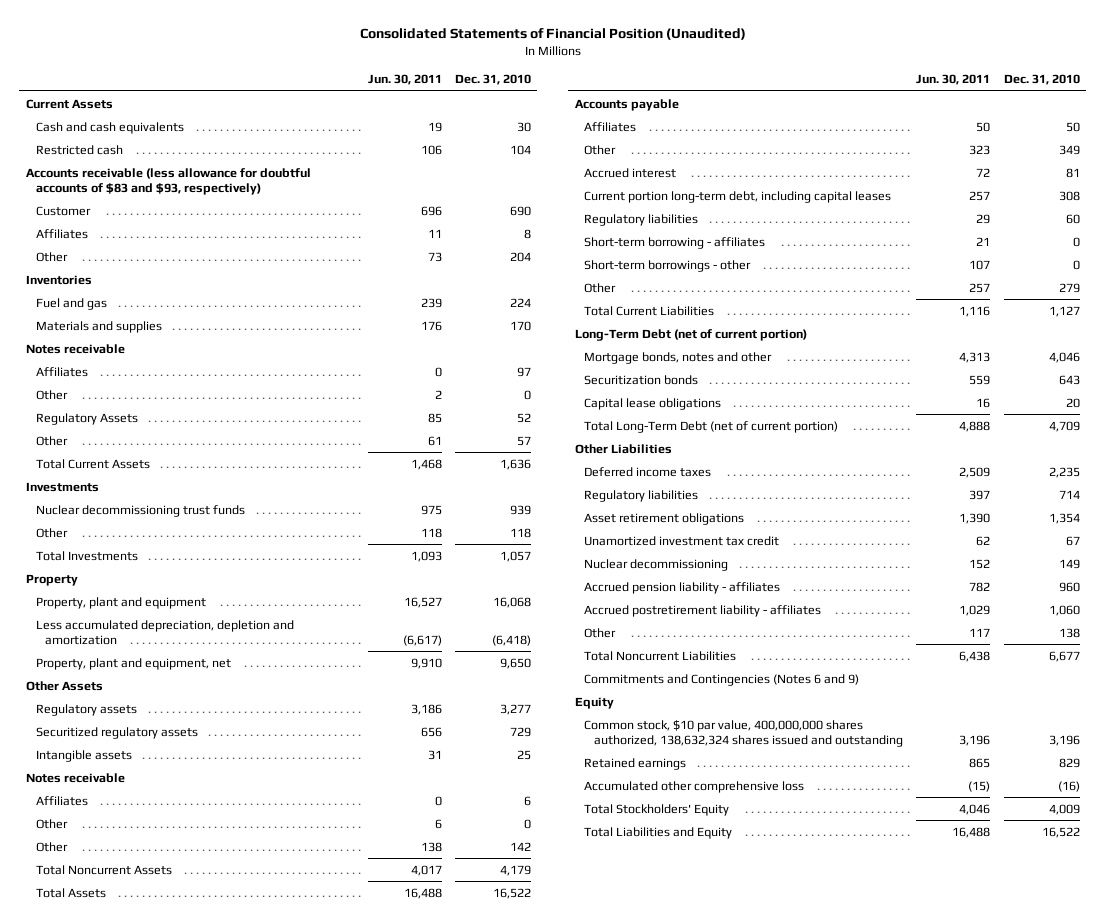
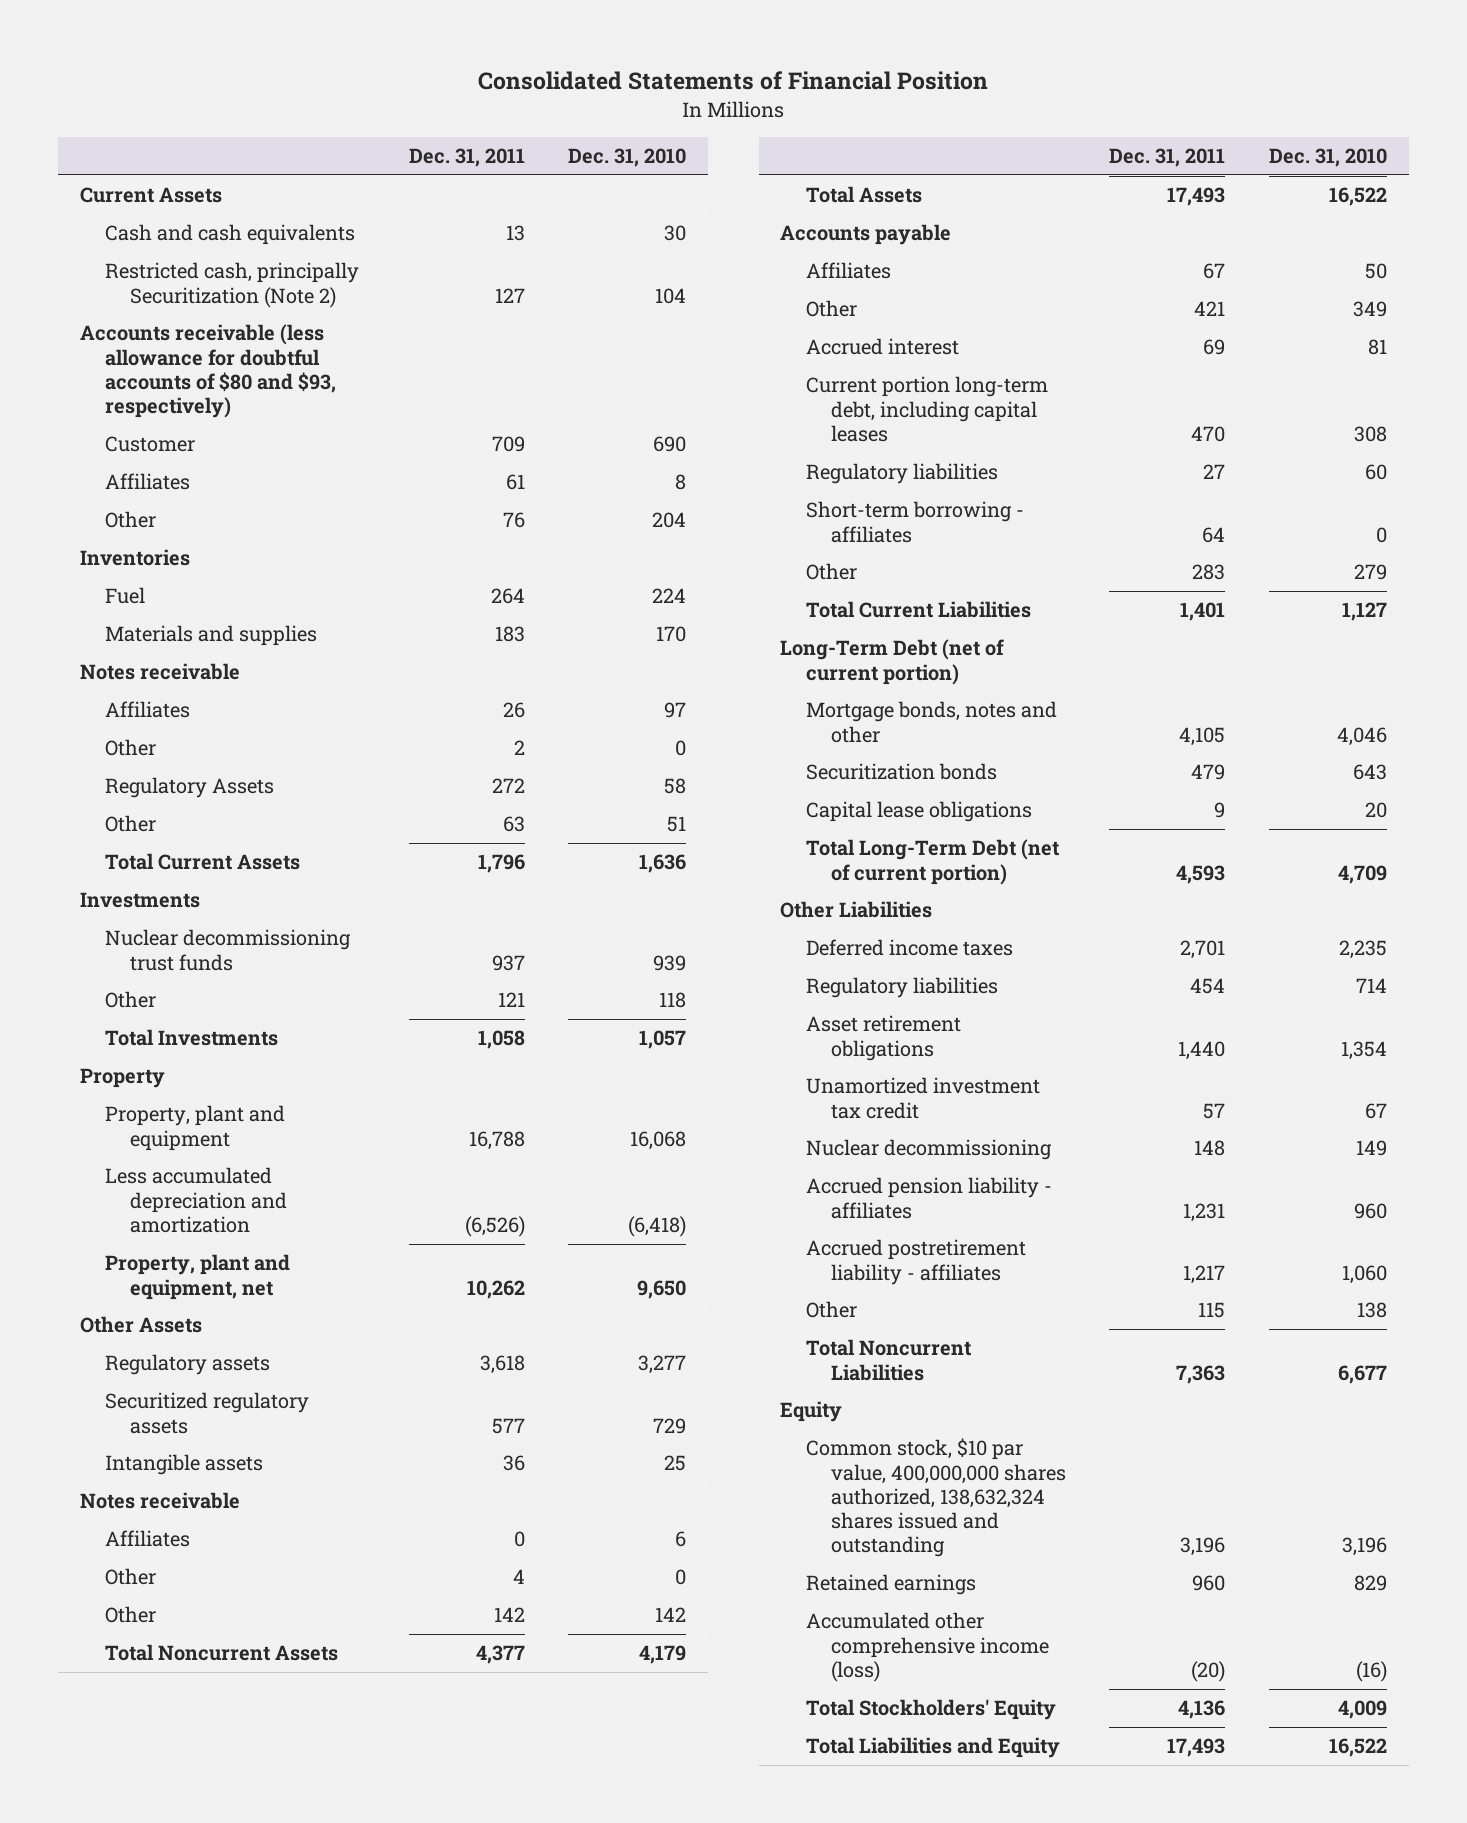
- Consolidated Statements of Financial Position (Unaudited)
+ Consolidated Statements of Financial Position
- | Jun. 30, 2011 | Dec. 31, 2010
+ | Dec. 31, 2011 | Dec. 31, 2010
- Restricted cash | 106 | 104
- Accounts receivable (less allowance for doubtful accounts of $83 and $93, respectively)
+ Restricted cash, principally Securitization (Note 2) | 127 | 104
+ Accounts receivable (less allowance for doubtful accounts of $80 and $93, respectively)
- Fuel and gas | 239 | 224
+ Fuel | 264 | 224
- Regulatory Assets | 85 | 52
- Other | 61 | 57
+ Regulatory Assets | 272 | 58
+ Other | 63 | 51
- Less accumulated depreciation, depletion and amortization | (6,617) | (6,418)
+ Less accumulated depreciation and amortization | (6,526) | (6,418)
- Short-term borrowings - other | 107 | 0
- Commitments and Contingencies (Notes 6 and 9)
- Accumulated other comprehensive loss | (15) | (16)
+ Accumulated other comprehensive income (loss) | (20) | (16)

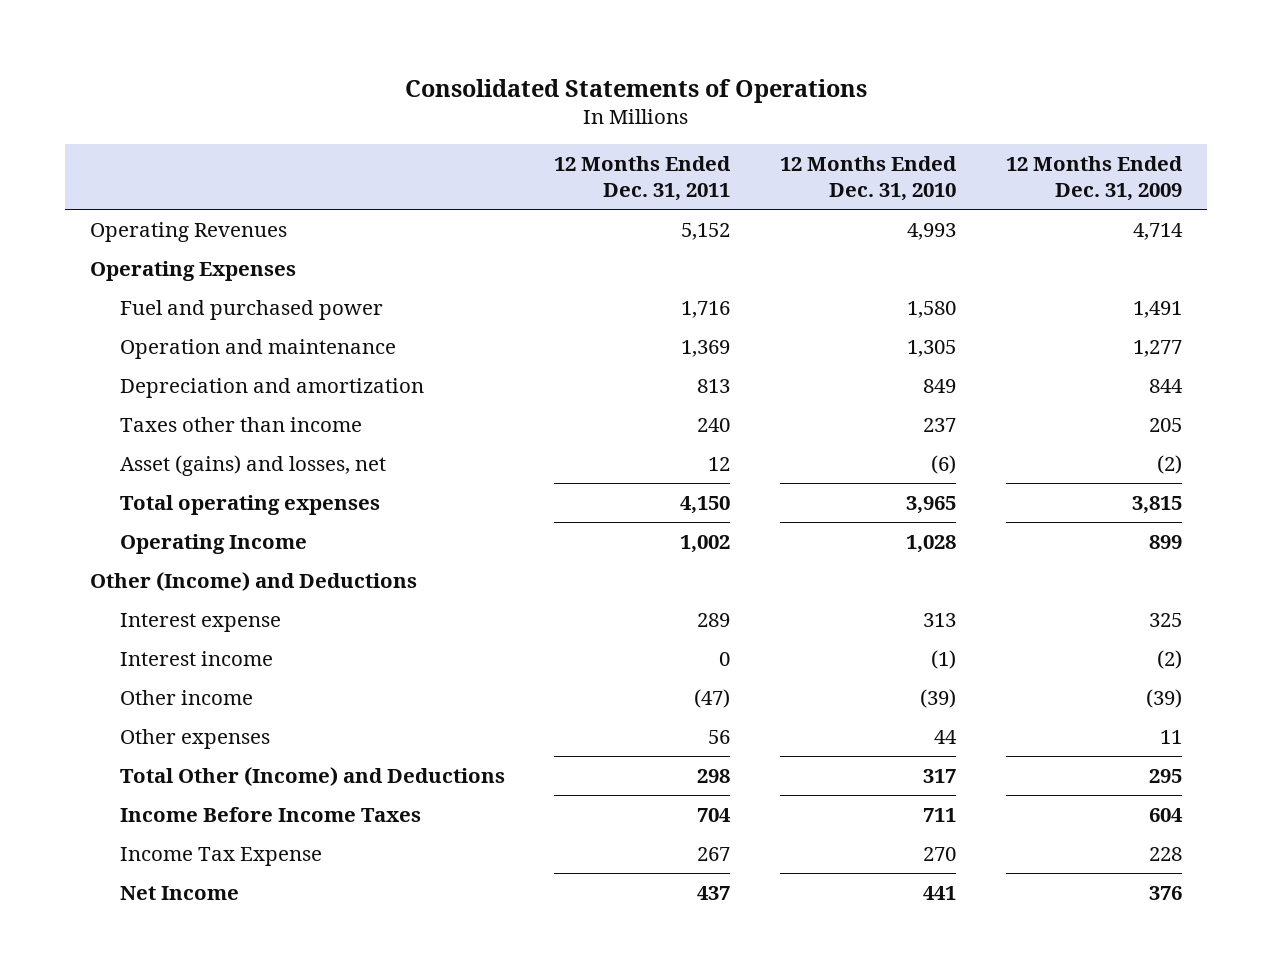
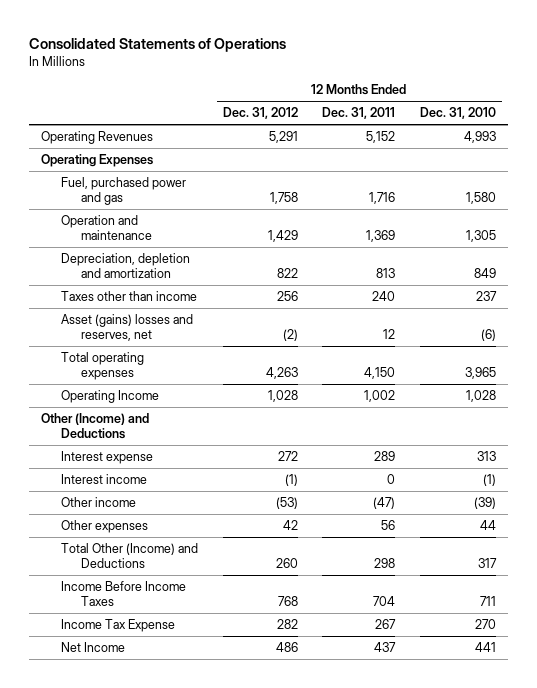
- | 12 Months Ended Dec. 31, 2011 | 12 Months Ended Dec. 31, 2010 | 12 Months Ended Dec. 31, 2009
+ | 12 Months Ended Dec. 31, 2012 | 12 Months Ended Dec. 31, 2011 | 12 Months Ended Dec. 31, 2010
- Fuel and purchased power | 1,716 | 1,580 | 1,491
+ Fuel, purchased power and gas | 1,758 | 1,716 | 1,580
- Depreciation and amortization | 813 | 849 | 844
+ Depreciation, depletion and amortization | 822 | 813 | 849
- Asset (gains) and losses, net | 12 | (6) | (2)
+ Asset (gains) losses and reserves, net | (2) | 12 | (6)

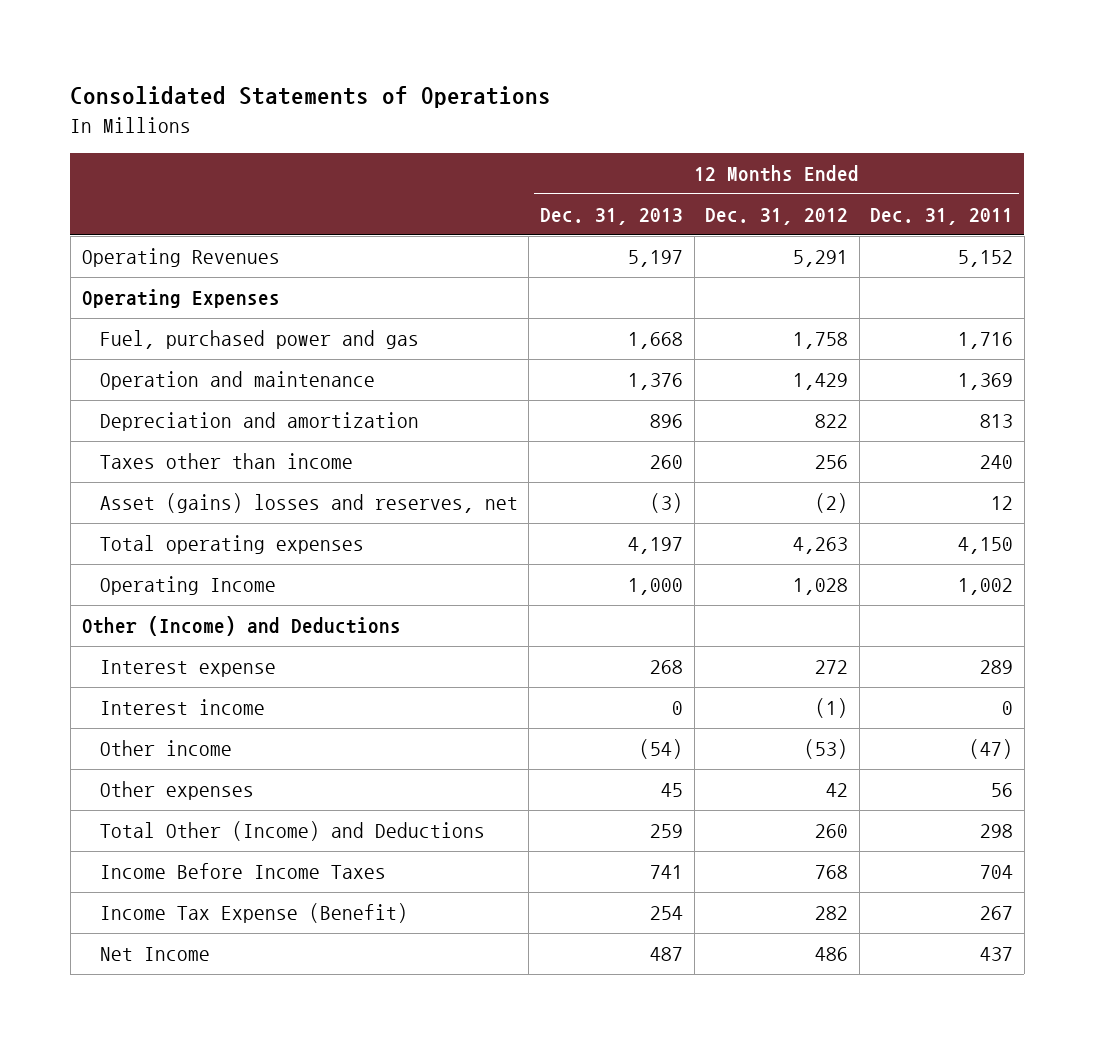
- | 12 Months Ended Dec. 31, 2012 | 12 Months Ended Dec. 31, 2011 | 12 Months Ended Dec. 31, 2010
+ | 12 Months Ended Dec. 31, 2013 | 12 Months Ended Dec. 31, 2012 | 12 Months Ended Dec. 31, 2011
- Depreciation, depletion and amortization | 822 | 813 | 849
+ Depreciation and amortization | 896 | 822 | 813
- Income Tax Expense | 282 | 267 | 270
+ Income Tax Expense (Benefit) | 254 | 282 | 267

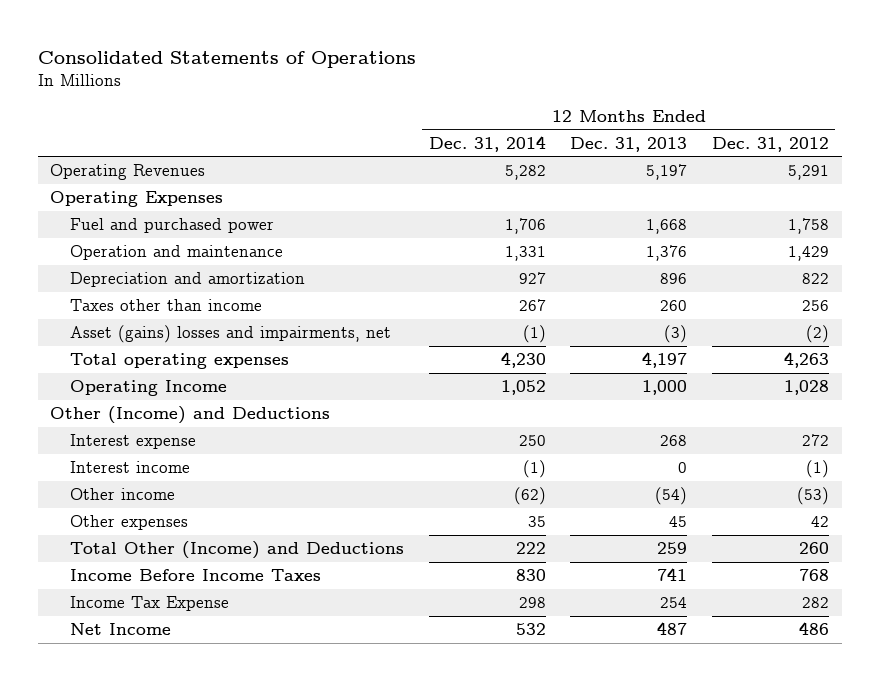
- | 12 Months Ended Dec. 31, 2013 | 12 Months Ended Dec. 31, 2012 | 12 Months Ended Dec. 31, 2011
+ | 12 Months Ended Dec. 31, 2014 | 12 Months Ended Dec. 31, 2013 | 12 Months Ended Dec. 31, 2012
- Fuel, purchased power and gas | 1,668 | 1,758 | 1,716
+ Fuel and purchased power | 1,706 | 1,668 | 1,758
- Asset (gains) losses and reserves, net | (3) | (2) | 12
+ Asset (gains) losses and impairments, net | (1) | (3) | (2)
- Income Tax Expense (Benefit) | 254 | 282 | 267
+ Income Tax Expense | 298 | 254 | 282

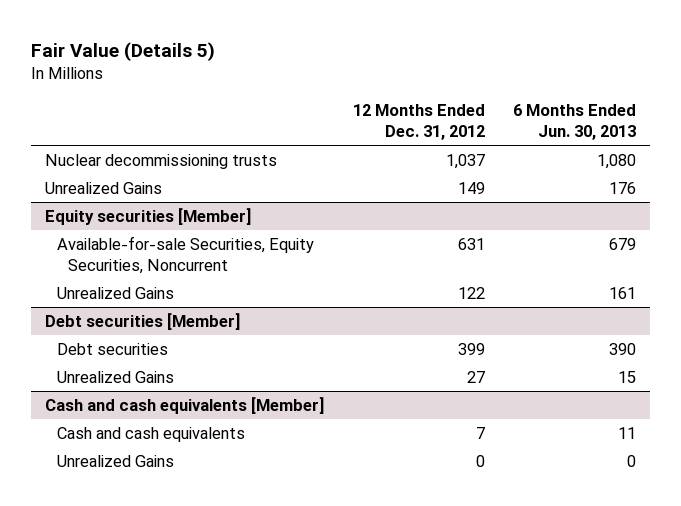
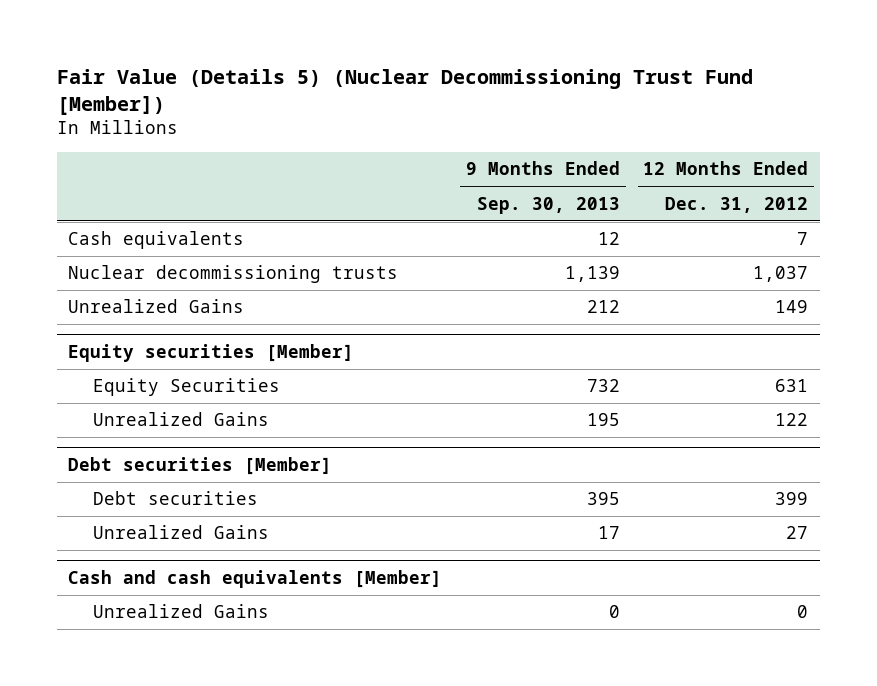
- Fair Value (Details 5)
+ Fair Value (Details 5) (Nuclear Decommissioning Trust Fund [Member])
- | 12 Months Ended Dec. 31, 2012 | 6 Months Ended Jun. 30, 2013
+ | 9 Months Ended Sep. 30, 2013 | 12 Months Ended Dec. 31, 2012
+ Cash equivalents | 12 | 7
@ Equity securities [Member]
- Available-for-sale Securities, Equity Securities, Noncurrent | 631 | 679
+ Equity Securities | 732 | 631
@ Cash and cash equivalents [Member]
- Cash and cash equivalents | 7 | 11

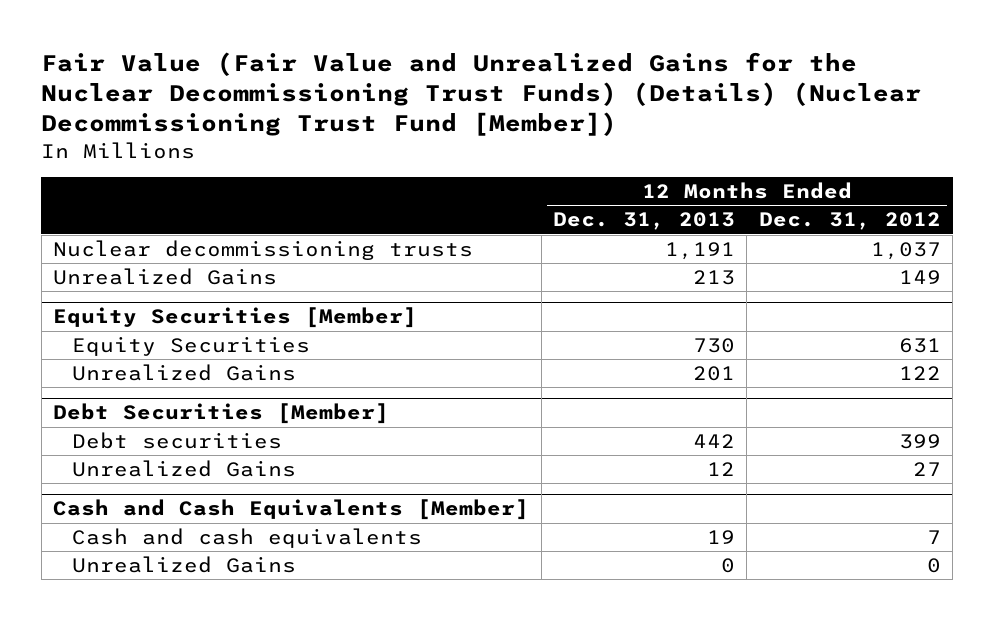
- Fair Value (Details 5) (Nuclear Decommissioning Trust Fund [Member])
+ Fair Value (Fair Value and Unrealized Gains for the Nuclear Decommissioning Trust Funds) (Details) (Nuclear Decommissioning Trust Fund [Member])
- | 9 Months Ended Sep. 30, 2013 | 12 Months Ended Dec. 31, 2012
+ | 12 Months Ended Dec. 31, 2013 | 12 Months Ended Dec. 31, 2012
- Cash equivalents | 12 | 7
- Equity securities [Member]
+ Equity Securities [Member]
- Debt securities [Member]
+ Debt Securities [Member]
- Cash and cash equivalents [Member]
+ Cash and Cash Equivalents [Member]
+ Cash and cash equivalents | 19 | 7

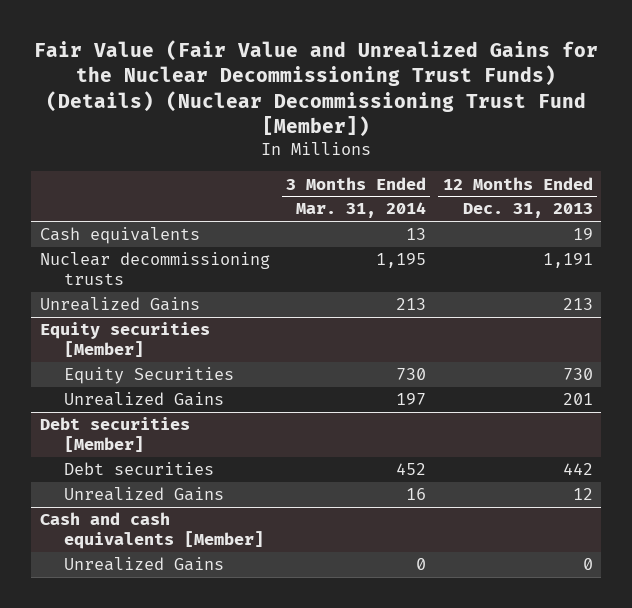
- | 12 Months Ended Dec. 31, 2013 | 12 Months Ended Dec. 31, 2012
+ | 3 Months Ended Mar. 31, 2014 | 12 Months Ended Dec. 31, 2013
+ Cash equivalents | 13 | 19
- Equity Securities [Member]
+ Equity securities [Member]
- Debt Securities [Member]
+ Debt securities [Member]
- Cash and Cash Equivalents [Member]
- Cash and cash equivalents | 19 | 7
+ Cash and cash equivalents [Member]

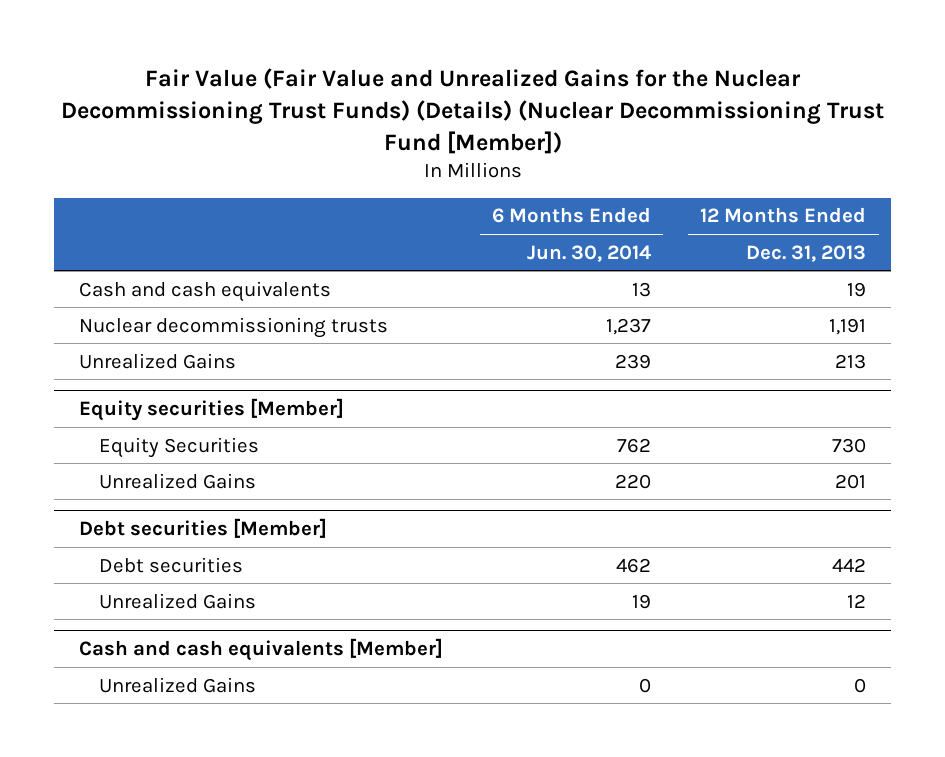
- | 3 Months Ended Mar. 31, 2014 | 12 Months Ended Dec. 31, 2013
+ | 6 Months Ended Jun. 30, 2014 | 12 Months Ended Dec. 31, 2013
- Cash equivalents | 13 | 19
+ Cash and cash equivalents | 13 | 19

